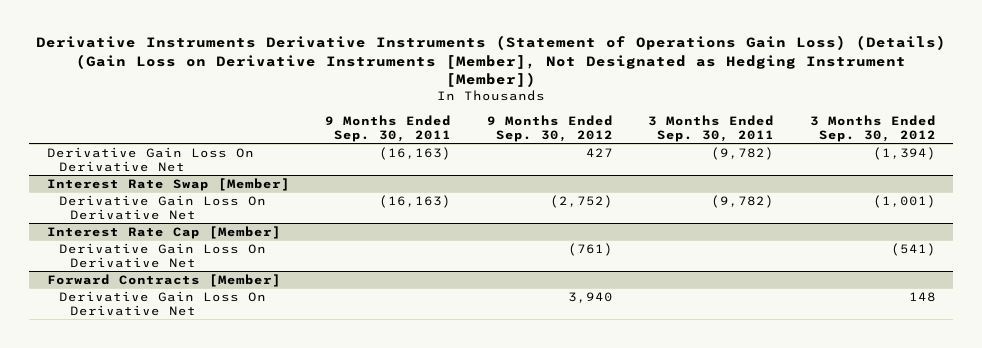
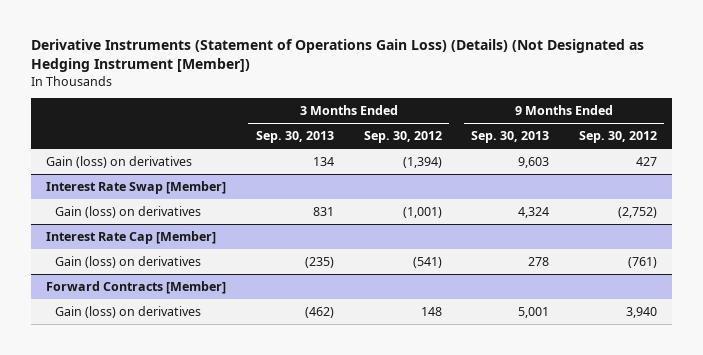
- Derivative Instruments Derivative Instruments (Statement of Operations Gain Loss) (Details) (Gain Loss on Derivative Instruments [Member], Not Designated as Hedging Instrument [Member])
+ Derivative Instruments (Statement of Operations Gain Loss) (Details) (Not Designated as Hedging Instrument [Member])
- | 9 Months Ended Sep. 30, 2011 | 9 Months Ended Sep. 30, 2012 | 3 Months Ended Sep. 30, 2011 | 3 Months Ended Sep. 30, 2012
+ | 3 Months Ended Sep. 30, 2013 | 3 Months Ended Sep. 30, 2012 | 9 Months Ended Sep. 30, 2013 | 9 Months Ended Sep. 30, 2012
- Derivative Gain Loss On Derivative Net | (16,163) | 427 | (9,782) | (1,394)
+ Gain (loss) on derivatives | 134 | (1,394) | 9,603 | 427
@ Interest Rate Swap [Member]
- Derivative Gain Loss On Derivative Net | (16,163) | (2,752) | (9,782) | (1,001)
+ Gain (loss) on derivatives | 831 | (1,001) | 4,324 | (2,752)
@ Interest Rate Cap [Member]
- Derivative Gain Loss On Derivative Net | | (761) | | (541)
+ Gain (loss) on derivatives | (235) | (541) | 278 | (761)
@ Forward Contracts [Member]
- Derivative Gain Loss On Derivative Net | | 3,940 | | 148
+ Gain (loss) on derivatives | (462) | 148 | 5,001 | 3,940

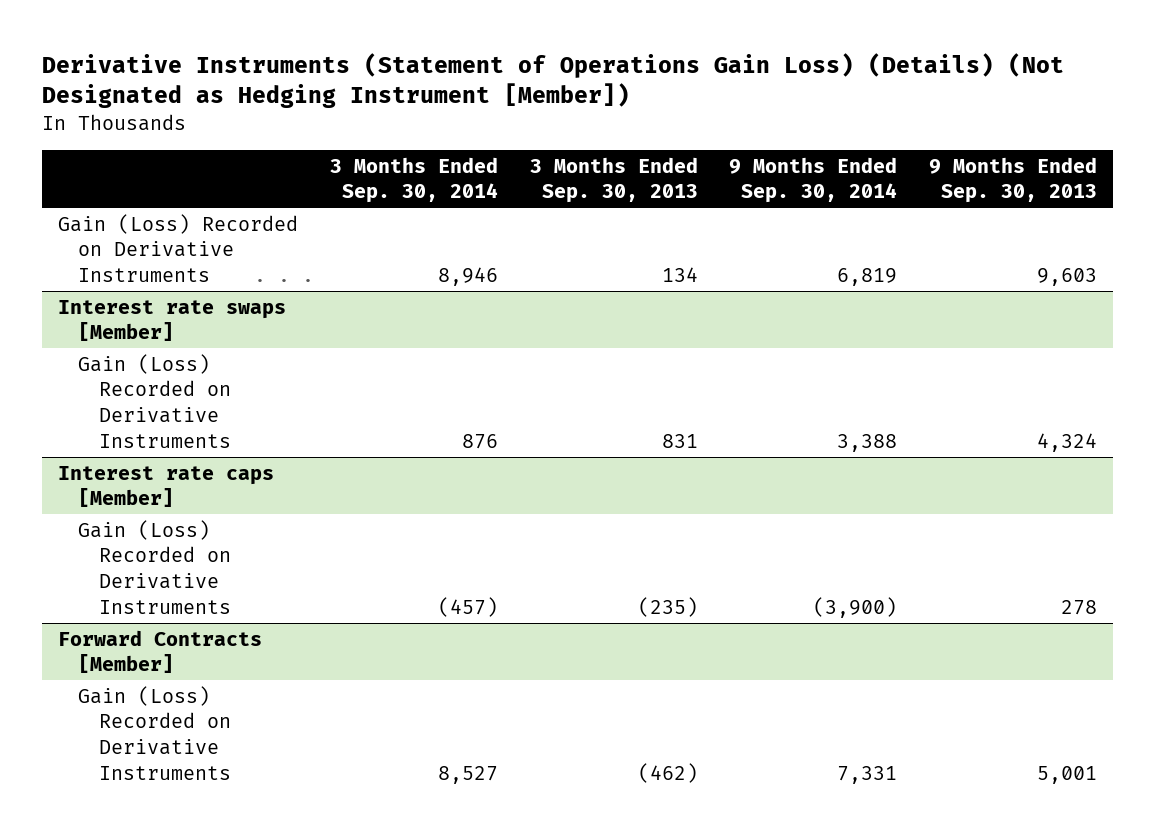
- | 3 Months Ended Sep. 30, 2013 | 3 Months Ended Sep. 30, 2012 | 9 Months Ended Sep. 30, 2013 | 9 Months Ended Sep. 30, 2012
+ | 3 Months Ended Sep. 30, 2014 | 3 Months Ended Sep. 30, 2013 | 9 Months Ended Sep. 30, 2014 | 9 Months Ended Sep. 30, 2013
- Gain (loss) on derivatives | 134 | (1,394) | 9,603 | 427
- Interest Rate Swap [Member]
- Gain (loss) on derivatives | 831 | (1,001) | 4,324 | (2,752)
- Interest Rate Cap [Member]
- Gain (loss) on derivatives | (235) | (541) | 278 | (761)
+ Gain (Loss) Recorded on Derivative Instruments | 8,946 | 134 | 6,819 | 9,603
+ Interest rate swaps [Member]
+ Gain (Loss) Recorded on Derivative Instruments | 876 | 831 | 3,388 | 4,324
+ Interest rate caps [Member]
+ Gain (Loss) Recorded on Derivative Instruments | (457) | (235) | (3,900) | 278
@ Forward Contracts [Member]
- Gain (loss) on derivatives | (462) | 148 | 5,001 | 3,940
+ Gain (Loss) Recorded on Derivative Instruments | 8,527 | (462) | 7,331 | 5,001

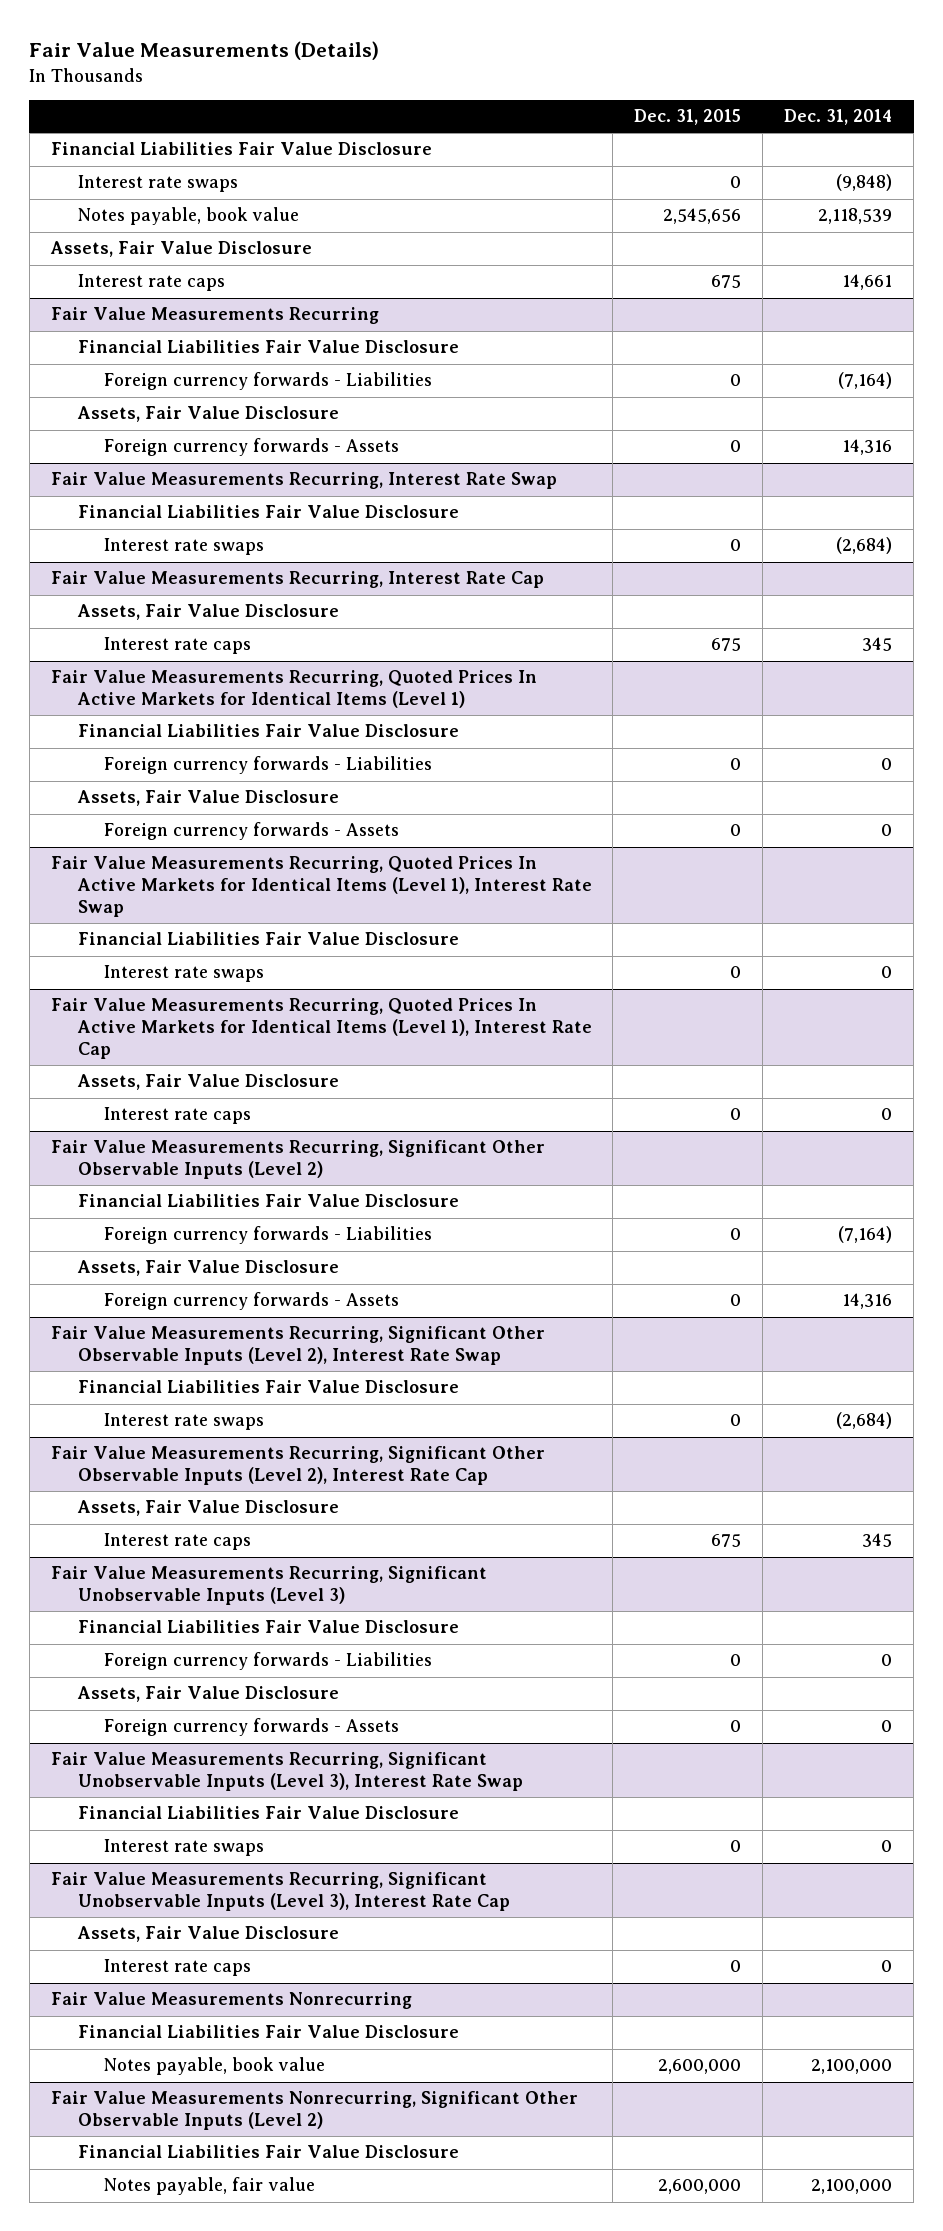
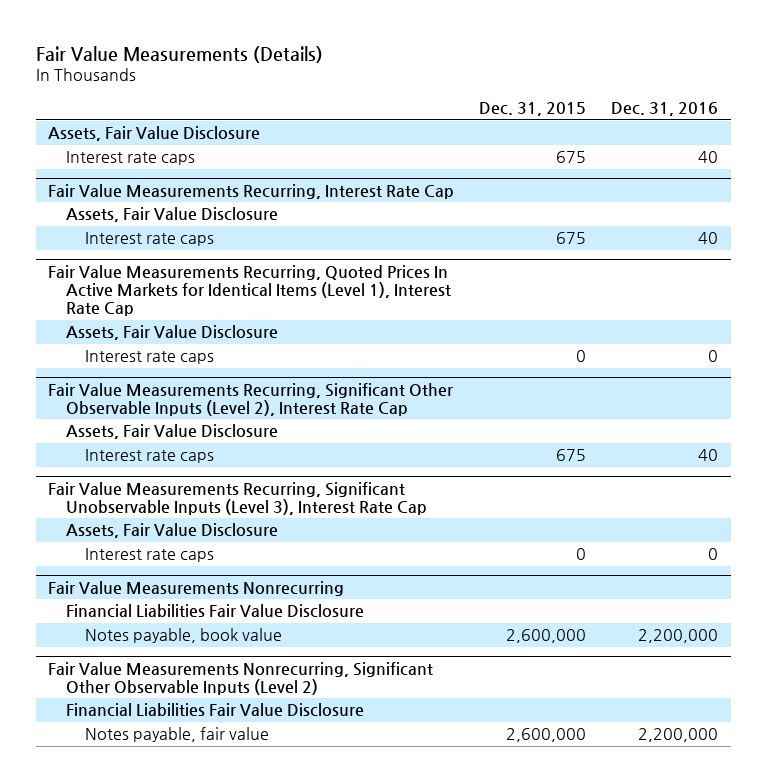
- | Dec. 31, 2015 | Dec. 31, 2014
+ | Dec. 31, 2015 | Dec. 31, 2016
- Financial Liabilities Fair Value Disclosure
- Interest rate swaps | 0 | (9,848)
- Notes payable, book value | 2,545,656 | 2,118,539
- Fair Value Measurements Recurring
- Financial Liabilities Fair Value Disclosure
- Foreign currency forwards - Liabilities | 0 | (7,164)
- Assets, Fair Value Disclosure
- Foreign currency forwards - Assets | 0 | 14,316
- Fair Value Measurements Recurring, Interest Rate Swap
- Financial Liabilities Fair Value Disclosure
- Interest rate swaps | 0 | (2,684)
- Fair Value Measurements Recurring, Quoted Prices In Active Markets for Identical Items (Level 1)
- Financial Liabilities Fair Value Disclosure
- Foreign currency forwards - Liabilities | 0 | 0
- Assets, Fair Value Disclosure
- Foreign currency forwards - Assets | 0 | 0
- Fair Value Measurements Recurring, Quoted Prices In Active Markets for Identical Items (Level 1), Interest Rate Swap
- Financial Liabilities Fair Value Disclosure
- Interest rate swaps | 0 | 0
- Fair Value Measurements Recurring, Significant Other Observable Inputs (Level 2)
- Financial Liabilities Fair Value Disclosure
- Foreign currency forwards - Liabilities | 0 | (7,164)
- Assets, Fair Value Disclosure
- Foreign currency forwards - Assets | 0 | 14,316
- Fair Value Measurements Recurring, Significant Other Observable Inputs (Level 2), Interest Rate Swap
- Financial Liabilities Fair Value Disclosure
- Interest rate swaps | 0 | (2,684)
- Fair Value Measurements Recurring, Significant Unobservable Inputs (Level 3)
- Financial Liabilities Fair Value Disclosure
- Foreign currency forwards - Liabilities | 0 | 0
- Assets, Fair Value Disclosure
- Foreign currency forwards - Assets | 0 | 0
- Fair Value Measurements Recurring, Significant Unobservable Inputs (Level 3), Interest Rate Swap
- Financial Liabilities Fair Value Disclosure
- Interest rate swaps | 0 | 0

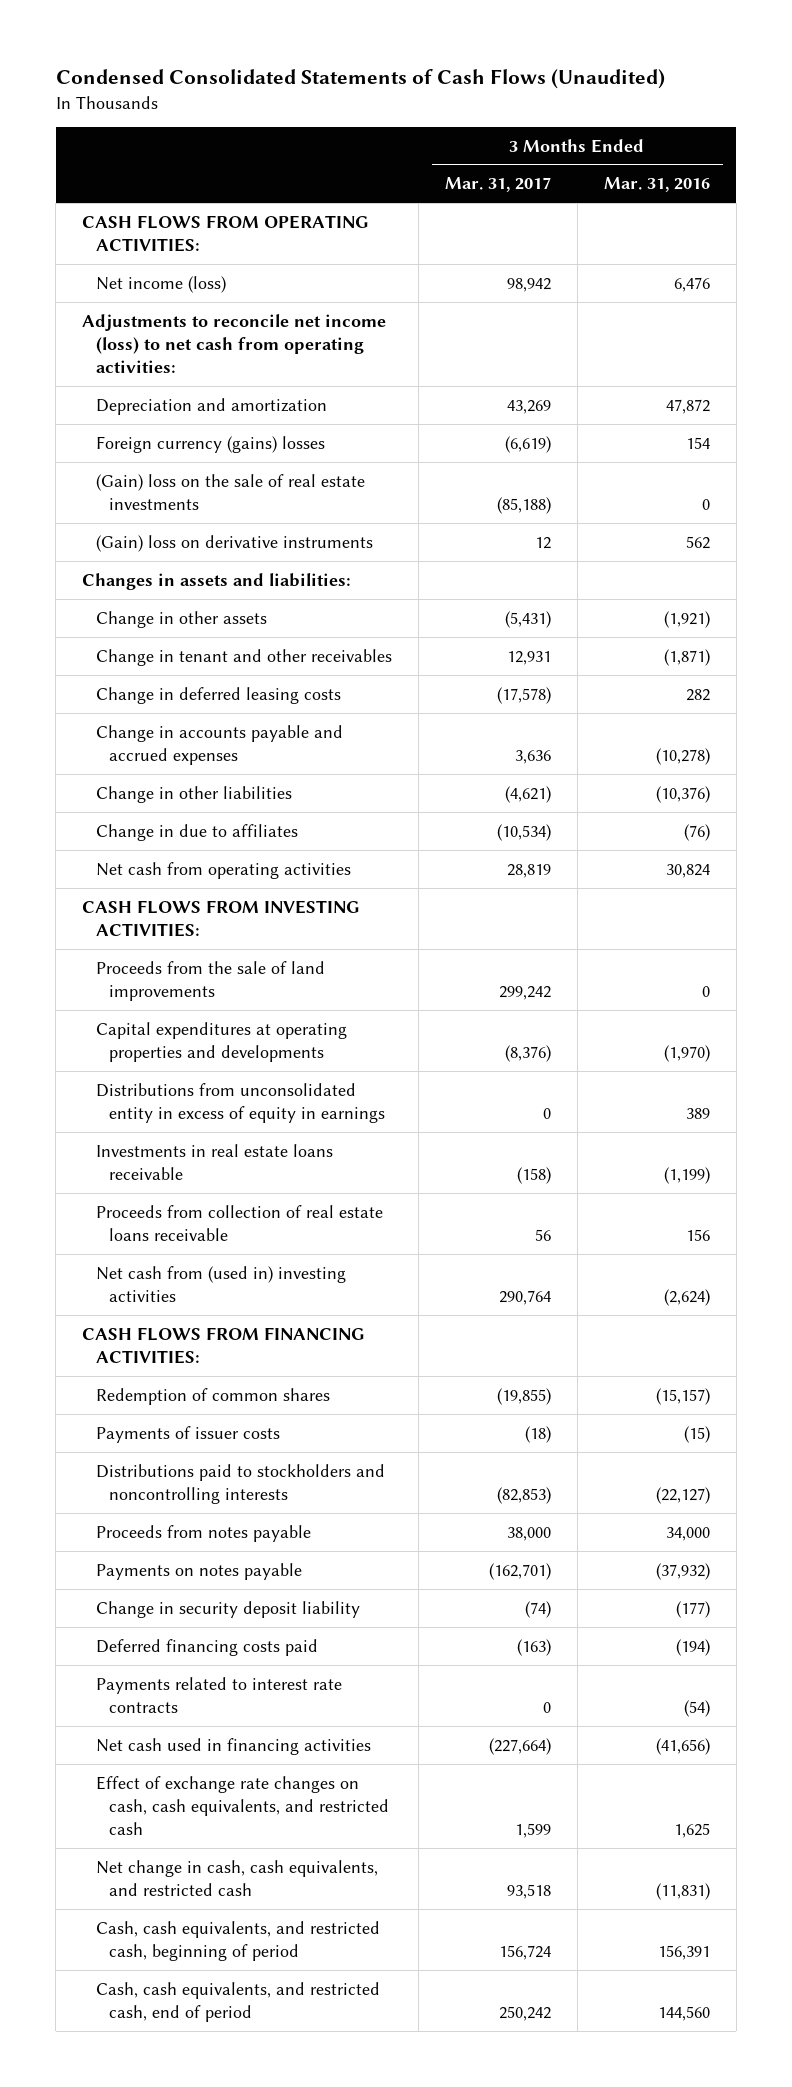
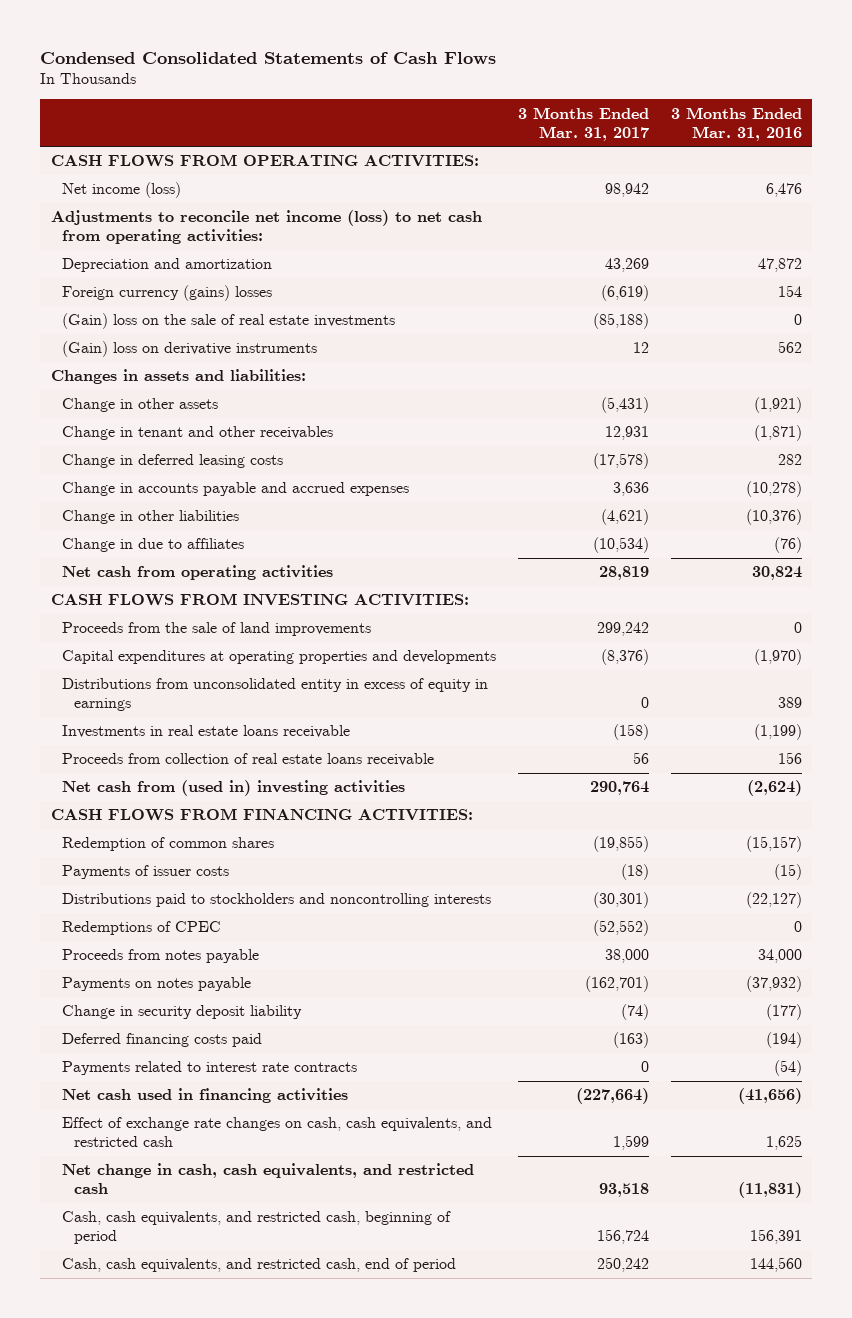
- Condensed Consolidated Statements of Cash Flows (Unaudited)
+ Condensed Consolidated Statements of Cash Flows
- Distributions paid to stockholders and noncontrolling interests | (82,853) | (22,127)
+ Distributions paid to stockholders and noncontrolling interests | (30,301) | (22,127)
+ Redemptions of CPEC | (52,552) | 0

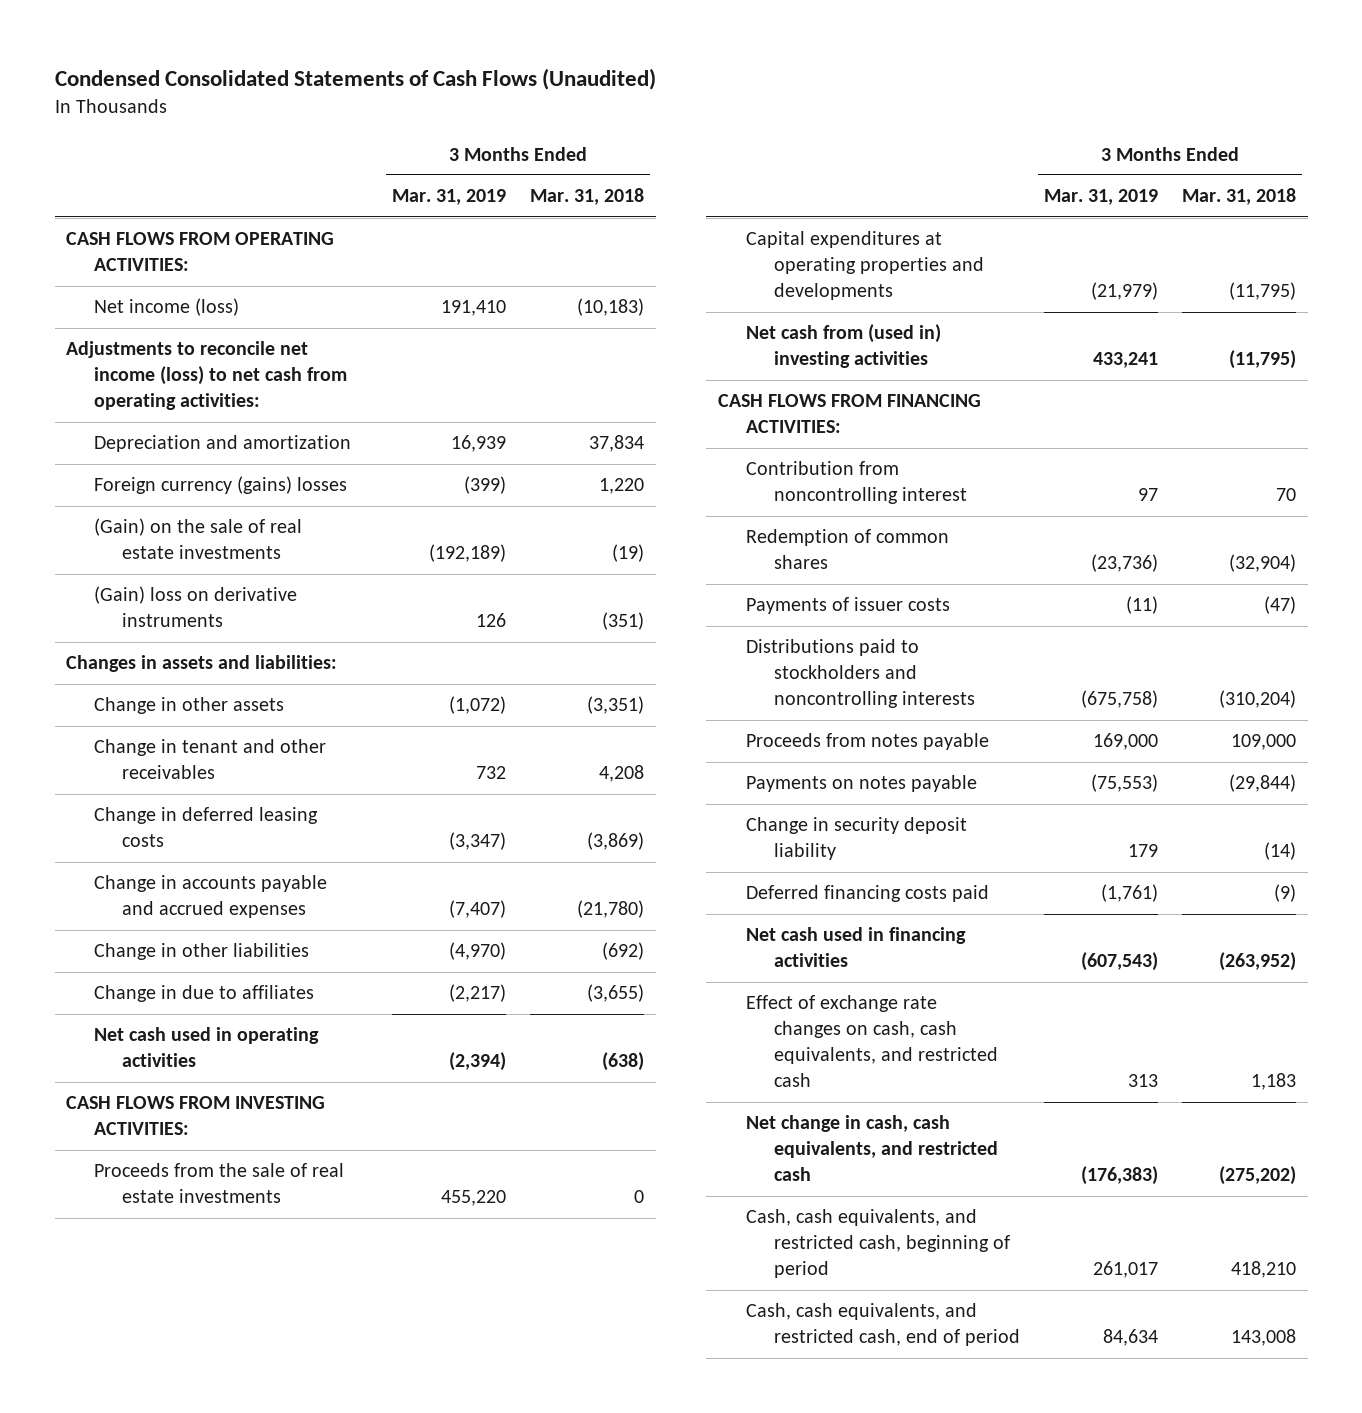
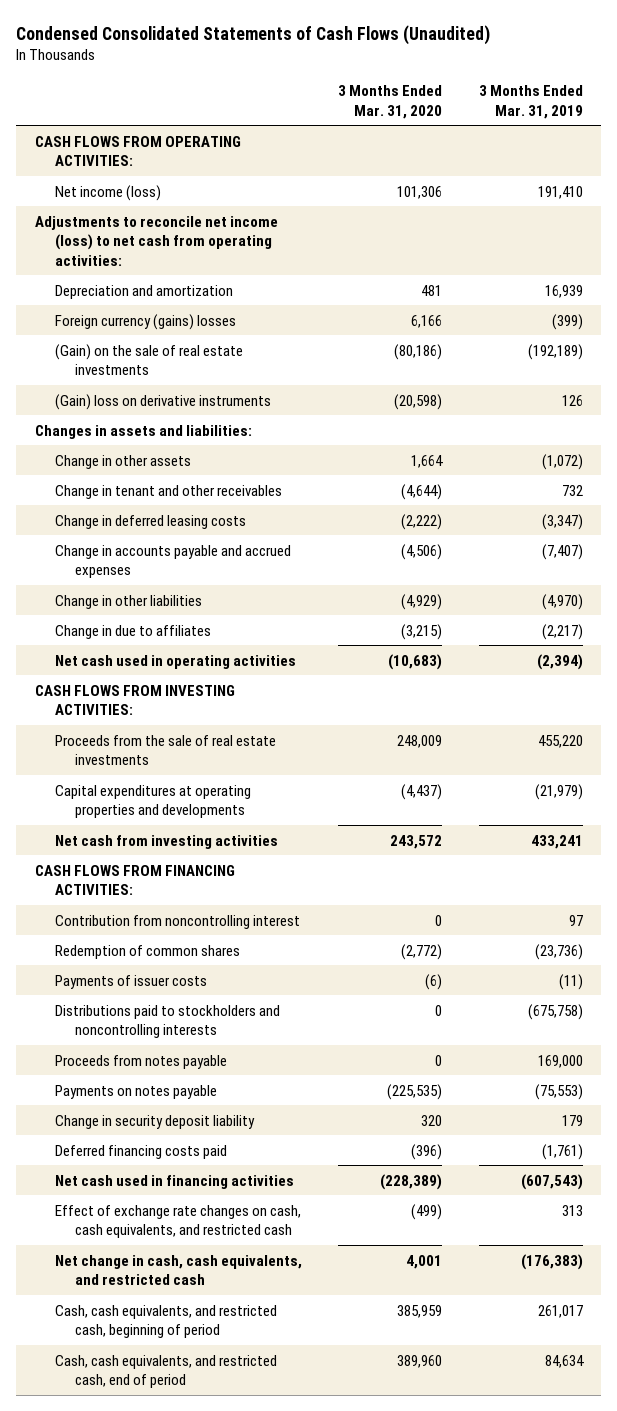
- | 3 Months Ended Mar. 31, 2019 | 3 Months Ended Mar. 31, 2018
+ | 3 Months Ended Mar. 31, 2020 | 3 Months Ended Mar. 31, 2019
- Net cash from (used in) investing activities | 433,241 | (11,795)
+ Net cash from investing activities | 243,572 | 433,241

